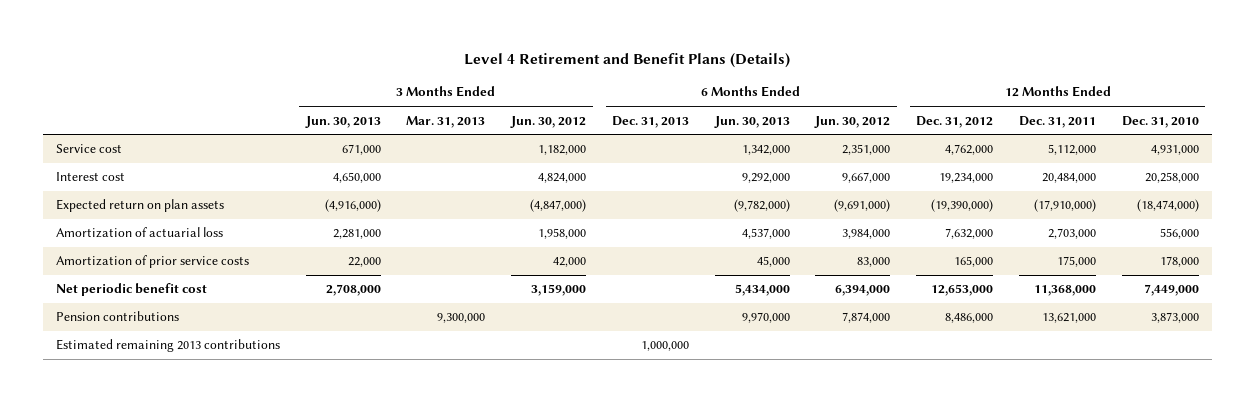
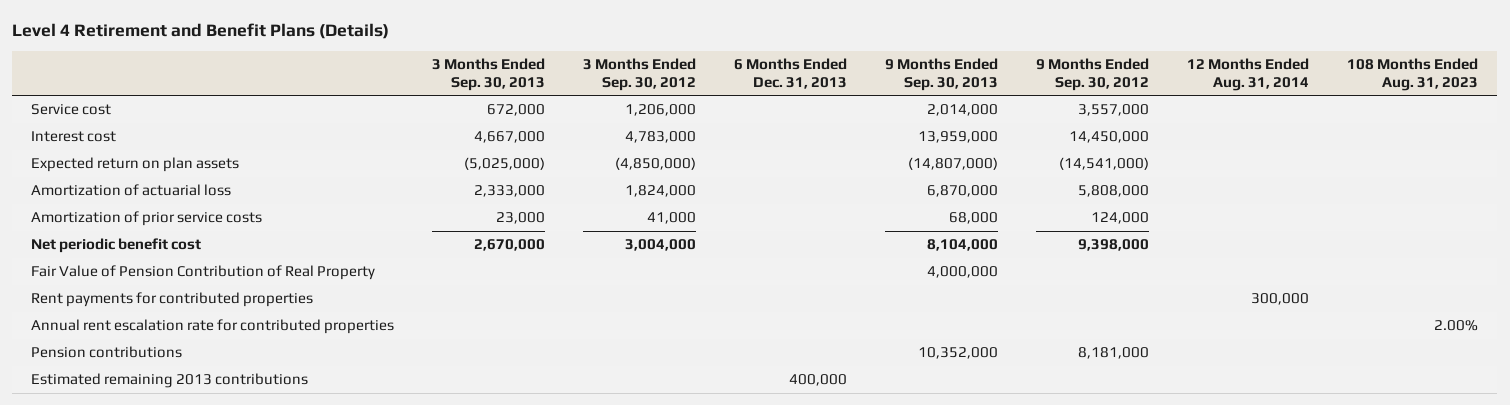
- | 3 Months Ended Jun. 30, 2013 | 3 Months Ended Mar. 31, 2013 | 3 Months Ended Jun. 30, 2012 | 6 Months Ended Dec. 31, 2013 | 6 Months Ended Jun. 30, 2013 | 6 Months Ended Jun. 30, 2012 | 12 Months Ended Dec. 31, 2012 | 12 Months Ended Dec. 31, 2011 | 12 Months Ended Dec. 31, 2010
+ | 3 Months Ended Sep. 30, 2013 | 3 Months Ended Sep. 30, 2012 | 6 Months Ended Dec. 31, 2013 | 9 Months Ended Sep. 30, 2013 | 9 Months Ended Sep. 30, 2012 | 12 Months Ended Aug. 31, 2014 | 108 Months Ended Aug. 31, 2023
+ Fair Value of Pension Contribution of Real Property | | | | 4,000,000 | | |
+ Rent payments for contributed properties | | | | | | 300,000 |
+ Annual rent escalation rate for contributed properties | | | | | | | 2.00%
- Estimated remaining 2013 contributions | | | | 1,000,000 | | | | |
+ Estimated remaining 2013 contributions | | | 400,000 | | | |

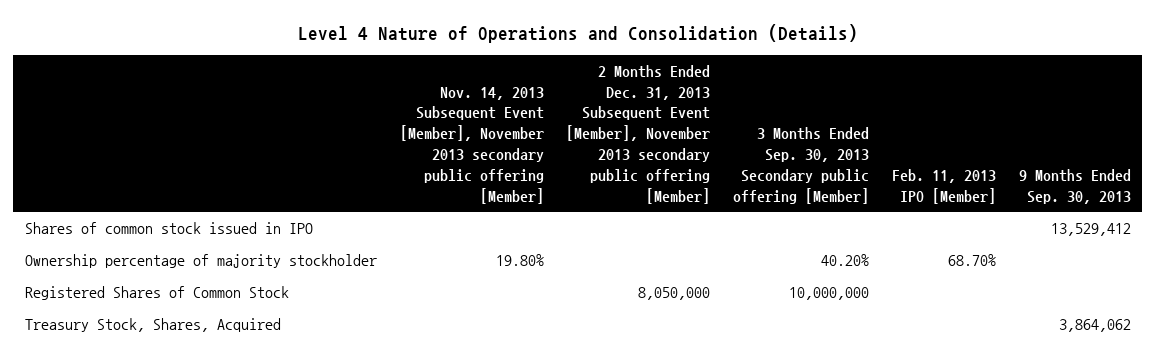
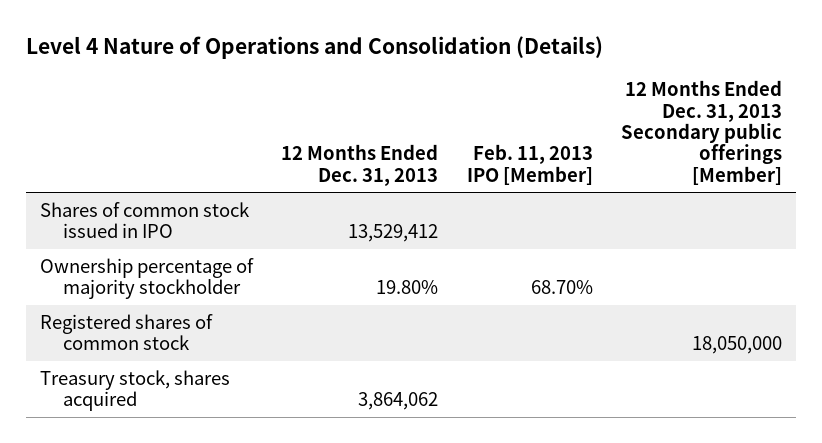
- | Nov. 14, 2013 Subsequent Event [Member], November 2013 secondary public offering [Member] | 2 Months Ended Dec. 31, 2013 Subsequent Event [Member], November 2013 secondary public offering [Member] | 3 Months Ended Sep. 30, 2013 Secondary public offering [Member] | Feb. 11, 2013 IPO [Member] | 9 Months Ended Sep. 30, 2013
+ | 12 Months Ended Dec. 31, 2013 | Feb. 11, 2013 IPO [Member] | 12 Months Ended Dec. 31, 2013 Secondary public offerings [Member]
- Registered Shares of Common Stock | | 8,050,000 | 10,000,000 | |
- Treasury Stock, Shares, Acquired | | | | | 3,864,062
+ Registered shares of common stock | | | 18,050,000
+ Treasury stock, shares acquired | 3,864,062 | |

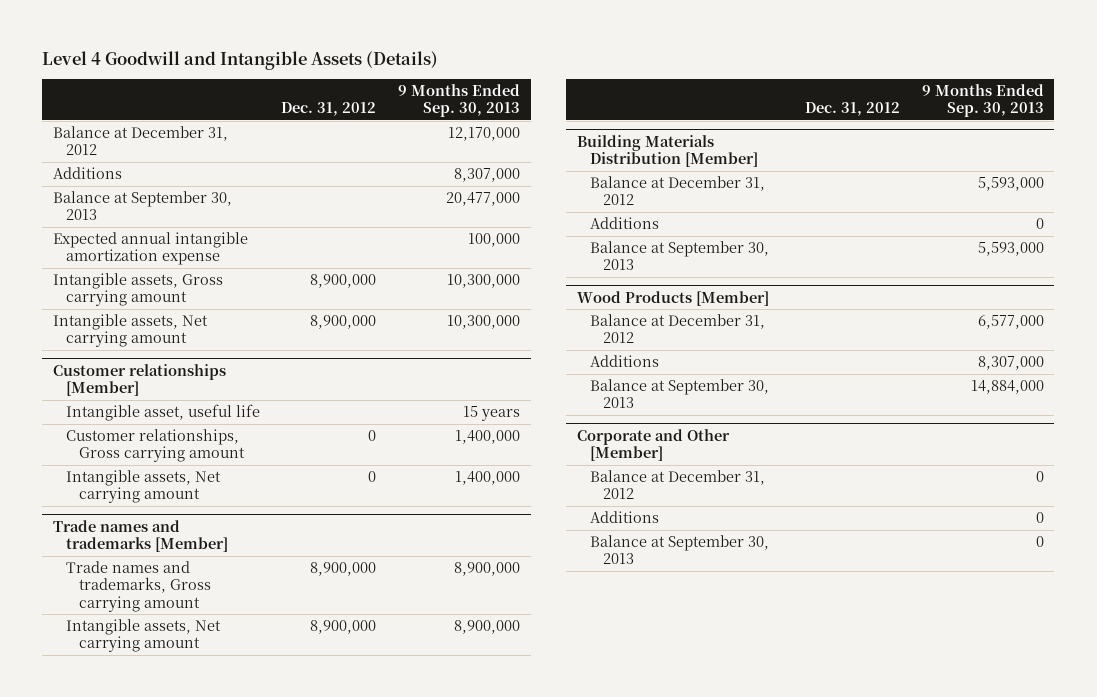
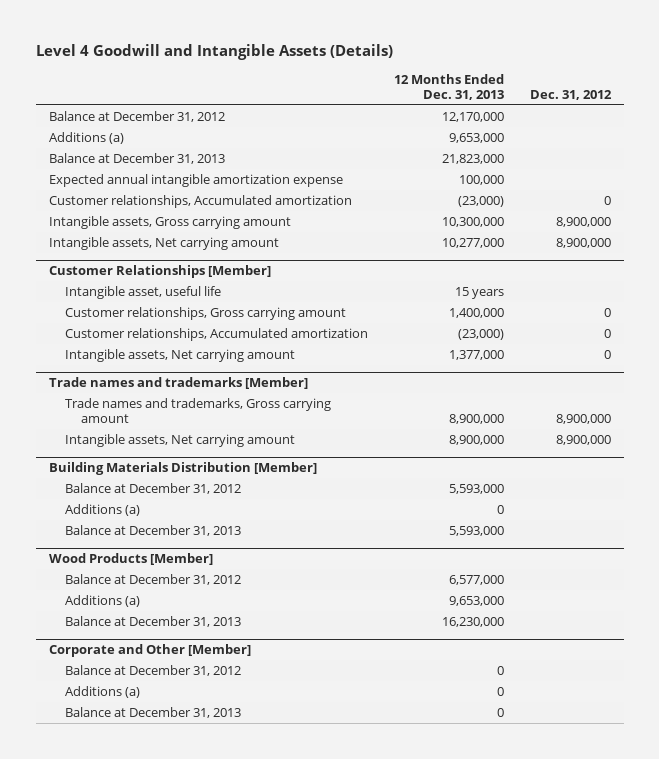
- | Dec. 31, 2012 | 9 Months Ended Sep. 30, 2013
+ | 12 Months Ended Dec. 31, 2013 | Dec. 31, 2012
- Additions | | 8,307,000
- Balance at September 30, 2013 | | 20,477,000
+ Additions (a) | 9,653,000 |
+ Balance at December 31, 2013 | 21,823,000 |
+ Customer relationships, Accumulated amortization | (23,000) | 0
- Customer relationships [Member]
+ Customer Relationships [Member]
+ Customer relationships, Accumulated amortization | (23,000) | 0
@ Building Materials Distribution [Member]
- Additions | | 0
- Balance at September 30, 2013 | | 5,593,000
+ Additions (a) | 0 |
+ Balance at December 31, 2013 | 5,593,000 |
@ Wood Products [Member]
- Additions | | 8,307,000
- Balance at September 30, 2013 | | 14,884,000
+ Additions (a) | 9,653,000 |
+ Balance at December 31, 2013 | 16,230,000 |
@ Corporate and Other [Member]
- Additions | | 0
- Balance at September 30, 2013 | | 0
+ Additions (a) | 0 |
+ Balance at December 31, 2013 | 0 |

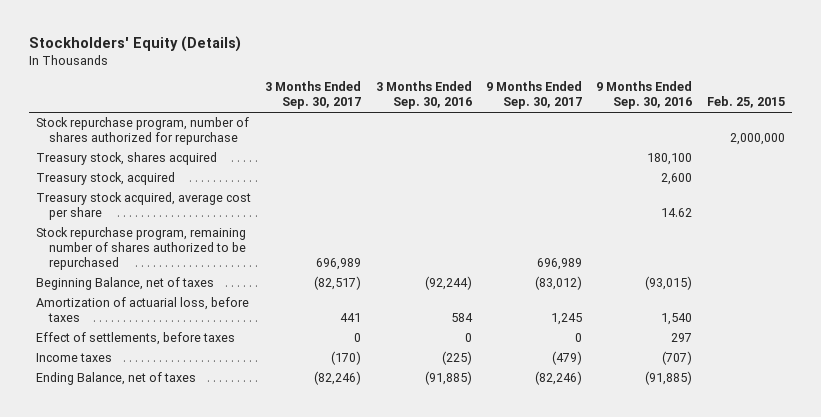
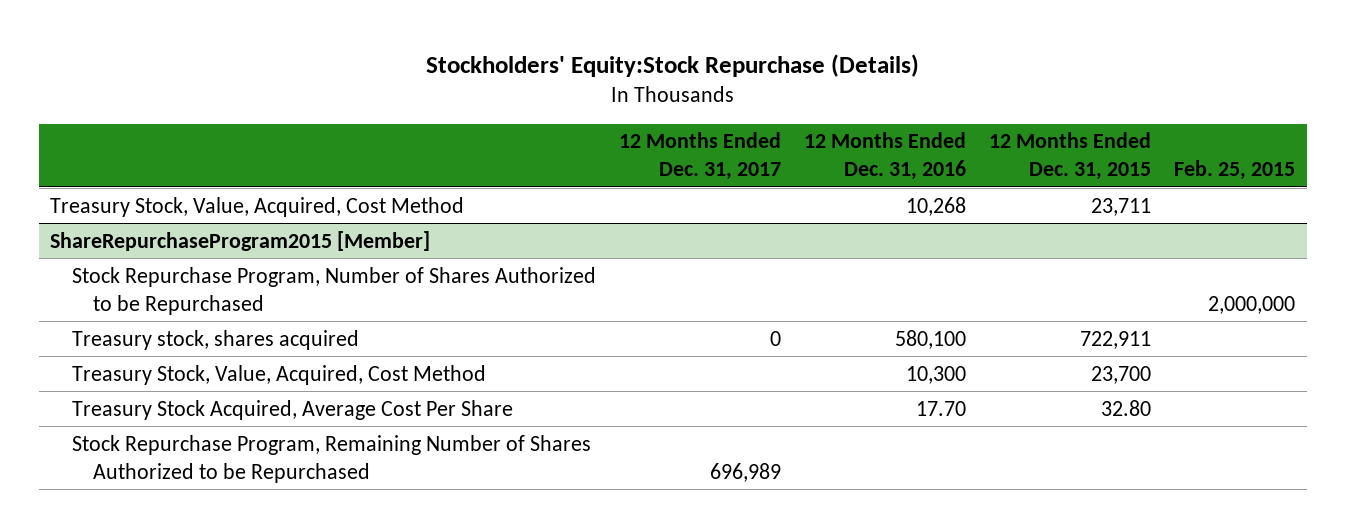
- Stockholders' Equity (Details)
+ Stockholders' Equity:Stock Repurchase (Details)
- | 3 Months Ended Sep. 30, 2017 | 3 Months Ended Sep. 30, 2016 | 9 Months Ended Sep. 30, 2017 | 9 Months Ended Sep. 30, 2016 | Feb. 25, 2015
+ | 12 Months Ended Dec. 31, 2017 | 12 Months Ended Dec. 31, 2016 | 12 Months Ended Dec. 31, 2015 | Feb. 25, 2015
- Stock repurchase program, number of shares authorized for repurchase | | | | | 2,000,000
- Treasury stock, shares acquired | | | | 180,100 |
- Treasury stock, acquired | | | | 2,600 |
- Treasury stock acquired, average cost per share | | | | 14.62 |
- Stock repurchase program, remaining number of shares authorized to be repurchased | 696,989 | | 696,989 | |
- Beginning Balance, net of taxes | (82,517) | (92,244) | (83,012) | (93,015) |
- Amortization of actuarial loss, before taxes | 441 | 584 | 1,245 | 1,540 |
- Effect of settlements, before taxes | 0 | 0 | 0 | 297 |
- Income taxes | (170) | (225) | (479) | (707) |
- Ending Balance, net of taxes | (82,246) | (91,885) | (82,246) | (91,885) |
+ Treasury Stock, Value, Acquired, Cost Method | | 10,268 | 23,711 |
+ ShareRepurchaseProgram2015 [Member]
+ Stock Repurchase Program, Number of Shares Authorized to be Repurchased | | | | 2,000,000
+ Treasury stock, shares acquired | 0 | 580,100 | 722,911 |
+ Treasury Stock, Value, Acquired, Cost Method | | 10,300 | 23,700 |
+ Treasury Stock Acquired, Average Cost Per Share | | 17.70 | 32.80 |
+ Stock Repurchase Program, Remaining Number of Shares Authorized to be Repurchased | 696,989 | | |

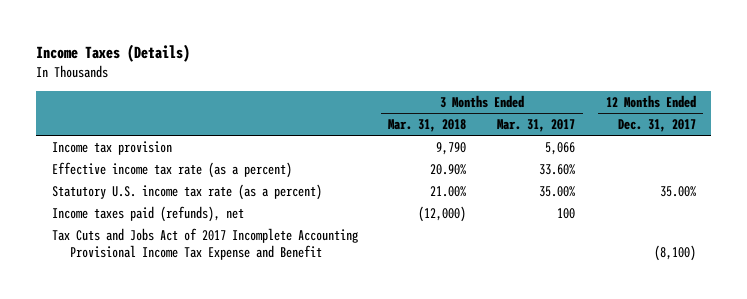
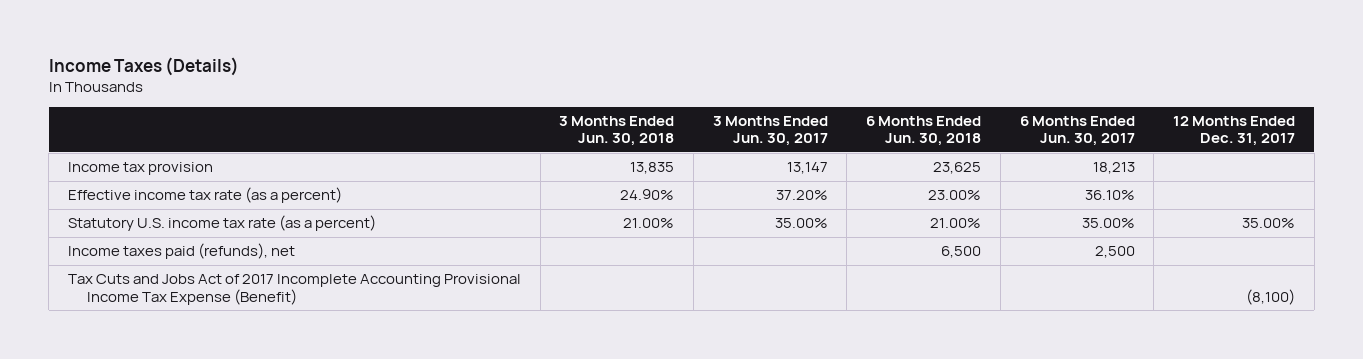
- | 3 Months Ended Mar. 31, 2018 | 3 Months Ended Mar. 31, 2017 | 12 Months Ended Dec. 31, 2017
+ | 3 Months Ended Jun. 30, 2018 | 3 Months Ended Jun. 30, 2017 | 6 Months Ended Jun. 30, 2018 | 6 Months Ended Jun. 30, 2017 | 12 Months Ended Dec. 31, 2017
- Tax Cuts and Jobs Act of 2017 Incomplete Accounting Provisional Income Tax Expense and Benefit | | | (8,100)
+ Tax Cuts and Jobs Act of 2017 Incomplete Accounting Provisional Income Tax Expense (Benefit) | | | | | (8,100)

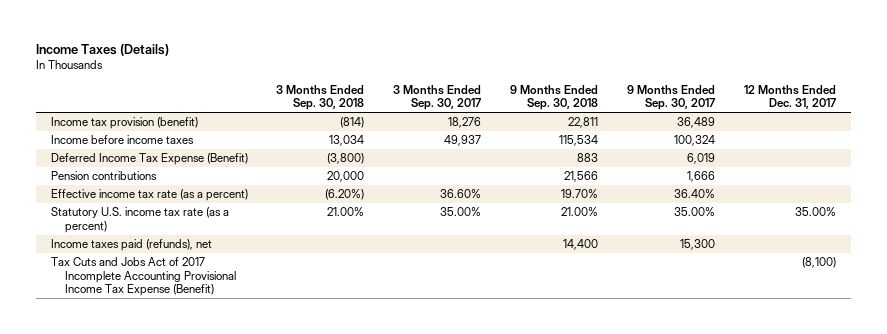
- | 3 Months Ended Jun. 30, 2018 | 3 Months Ended Jun. 30, 2017 | 6 Months Ended Jun. 30, 2018 | 6 Months Ended Jun. 30, 2017 | 12 Months Ended Dec. 31, 2017
+ | 3 Months Ended Sep. 30, 2018 | 3 Months Ended Sep. 30, 2017 | 9 Months Ended Sep. 30, 2018 | 9 Months Ended Sep. 30, 2017 | 12 Months Ended Dec. 31, 2017
- Income tax provision | 13,835 | 13,147 | 23,625 | 18,213 |
+ Income tax provision (benefit) | (814) | 18,276 | 22,811 | 36,489 |
+ Income before income taxes | 13,034 | 49,937 | 115,534 | 100,324 |
+ Deferred Income Tax Expense (Benefit) | (3,800) | | 883 | 6,019 |
+ Pension contributions | 20,000 | | 21,566 | 1,666 |

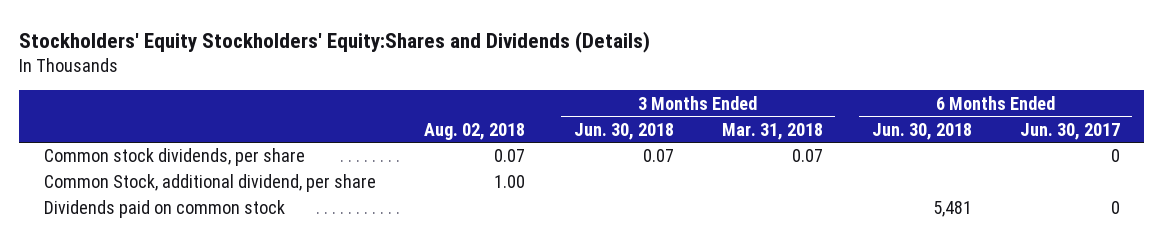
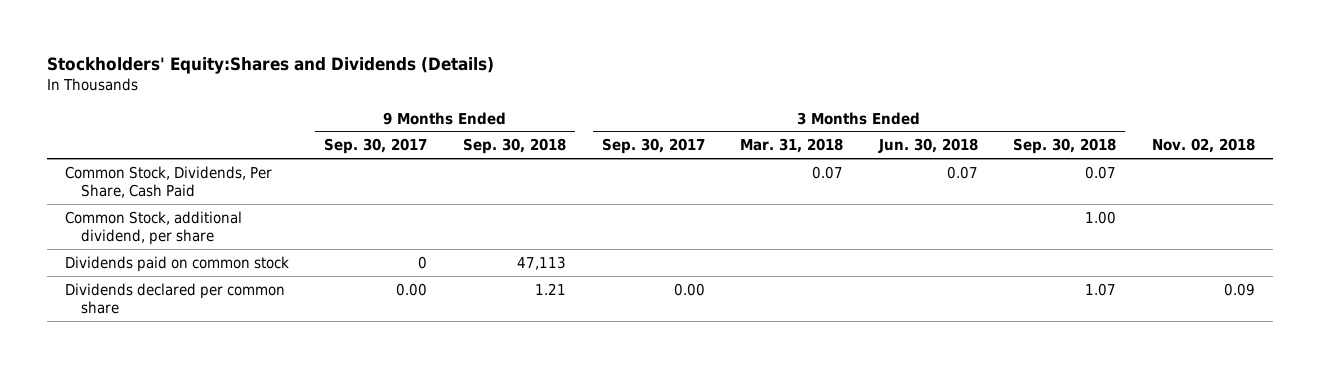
- Stockholders' Equity Stockholders' Equity:Shares and Dividends (Details)
+ Stockholders' Equity:Shares and Dividends (Details)
- | Aug. 02, 2018 | 3 Months Ended Jun. 30, 2018 | 3 Months Ended Mar. 31, 2018 | 6 Months Ended Jun. 30, 2018 | 6 Months Ended Jun. 30, 2017
+ | 9 Months Ended Sep. 30, 2017 | 9 Months Ended Sep. 30, 2018 | 3 Months Ended Sep. 30, 2017 | 3 Months Ended Mar. 31, 2018 | 3 Months Ended Jun. 30, 2018 | 3 Months Ended Sep. 30, 2018 | Nov. 02, 2018
- Common stock dividends, per share | 0.07 | 0.07 | 0.07 | | 0
+ Common Stock, Dividends, Per Share, Cash Paid | | | | 0.07 | 0.07 | 0.07 |
+ Dividends declared per common share | 0.00 | 1.21 | 0.00 | | | 1.07 | 0.09

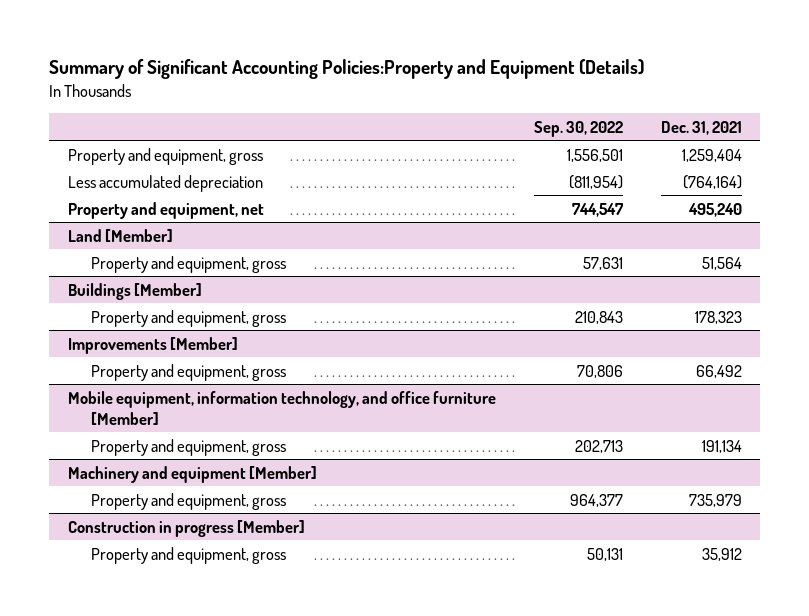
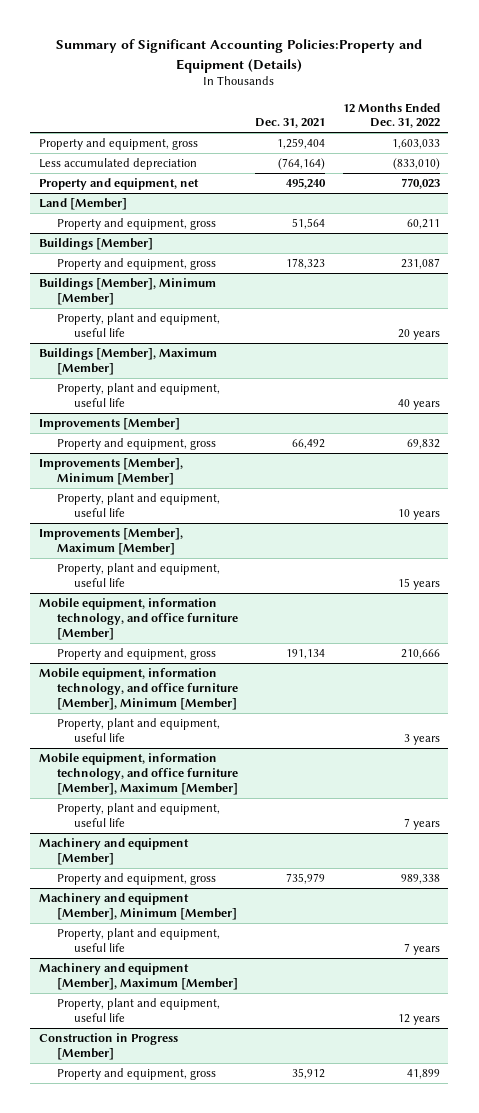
- | Sep. 30, 2022 | Dec. 31, 2021
+ | Dec. 31, 2021 | 12 Months Ended Dec. 31, 2022
+ Buildings [Member], Minimum [Member]
+ Property, plant and equipment, useful life | | 20 years
+ Buildings [Member], Maximum [Member]
+ Property, plant and equipment, useful life | | 40 years
+ Improvements [Member], Minimum [Member]
+ Property, plant and equipment, useful life | | 10 years
+ Improvements [Member], Maximum [Member]
+ Property, plant and equipment, useful life | | 15 years
+ Mobile equipment, information technology, and office furniture [Member], Minimum [Member]
+ Property, plant and equipment, useful life | | 3 years
+ Mobile equipment, information technology, and office furniture [Member], Maximum [Member]
+ Property, plant and equipment, useful life | | 7 years
- Construction in progress [Member]
+ Machinery and equipment [Member], Minimum [Member]
+ Property, plant and equipment, useful life | | 7 years
+ Machinery and equipment [Member], Maximum [Member]
+ Property, plant and equipment, useful life | | 12 years
+ Construction in Progress [Member]

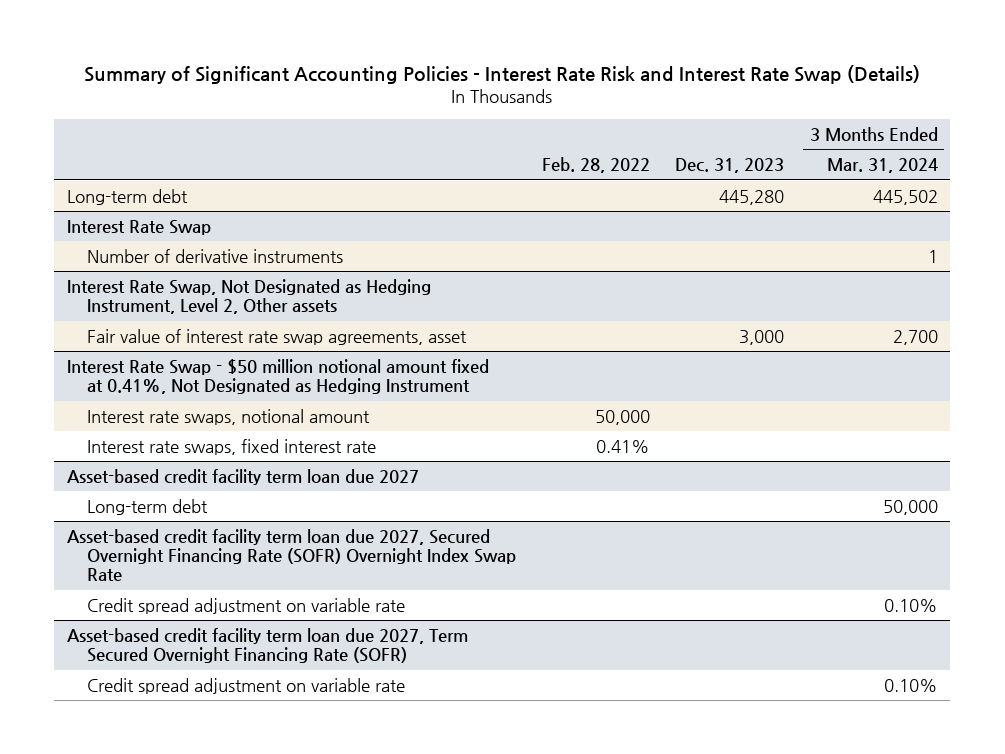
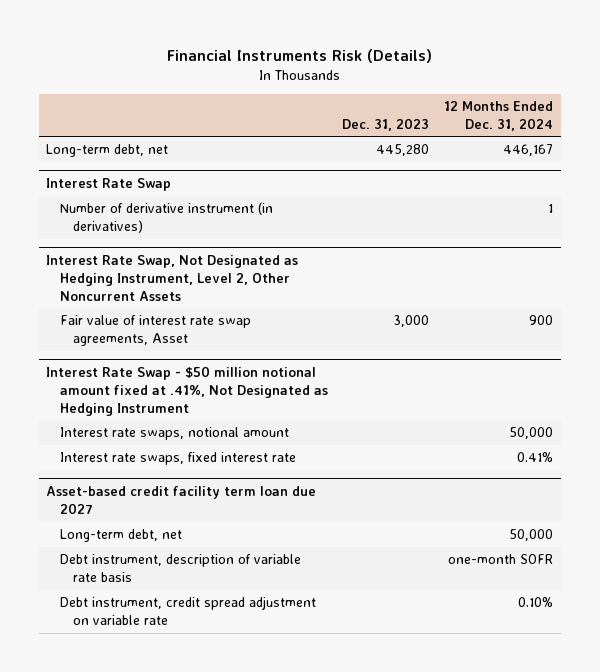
- Summary of Significant Accounting Policies - Interest Rate Risk and Interest Rate Swap (Details)
+ Financial Instruments Risk (Details)
- | Feb. 28, 2022 | Dec. 31, 2023 | 3 Months Ended Mar. 31, 2024
+ | Dec. 31, 2023 | 12 Months Ended Dec. 31, 2024
- Long-term debt | | 445,280 | 445,502
+ Long-term debt, net | 445,280 | 446,167
@ Interest Rate Swap
- Number of derivative instruments | | | 1
- Interest Rate Swap, Not Designated as Hedging Instrument, Level 2, Other assets
- Fair value of interest rate swap agreements, asset | | 3,000 | 2,700
- Interest Rate Swap - $50 million notional amount fixed at 0.41%, Not Designated as Hedging Instrument
@ Interest Rate Swap
+ Number of derivative instrument (in derivatives) | | 1
+ Interest Rate Swap, Not Designated as Hedging Instrument, Level 2, Other Noncurrent Assets
+ Fair value of interest rate swap agreements, Asset | 3,000 | 900
+ Interest Rate Swap - $50 million notional amount fixed at .41%, Not Designated as Hedging Instrument
@ Asset-based credit facility term loan due 2027
- Long-term debt | | | 50,000
- Asset-based credit facility term loan due 2027, Secured Overnight Financing Rate (SOFR) Overnight Index Swap Rate
- Credit spread adjustment on variable rate | | | 0.10%
- Asset-based credit facility term loan due 2027, Term Secured Overnight Financing Rate (SOFR)
- Credit spread adjustment on variable rate | | | 0.10%
@ Asset-based credit facility term loan due 2027
+ Long-term debt, net | | 50,000
+ Debt instrument, description of variable rate basis | | one-month SOFR
+ Debt instrument, credit spread adjustment on variable rate | | 0.10%

